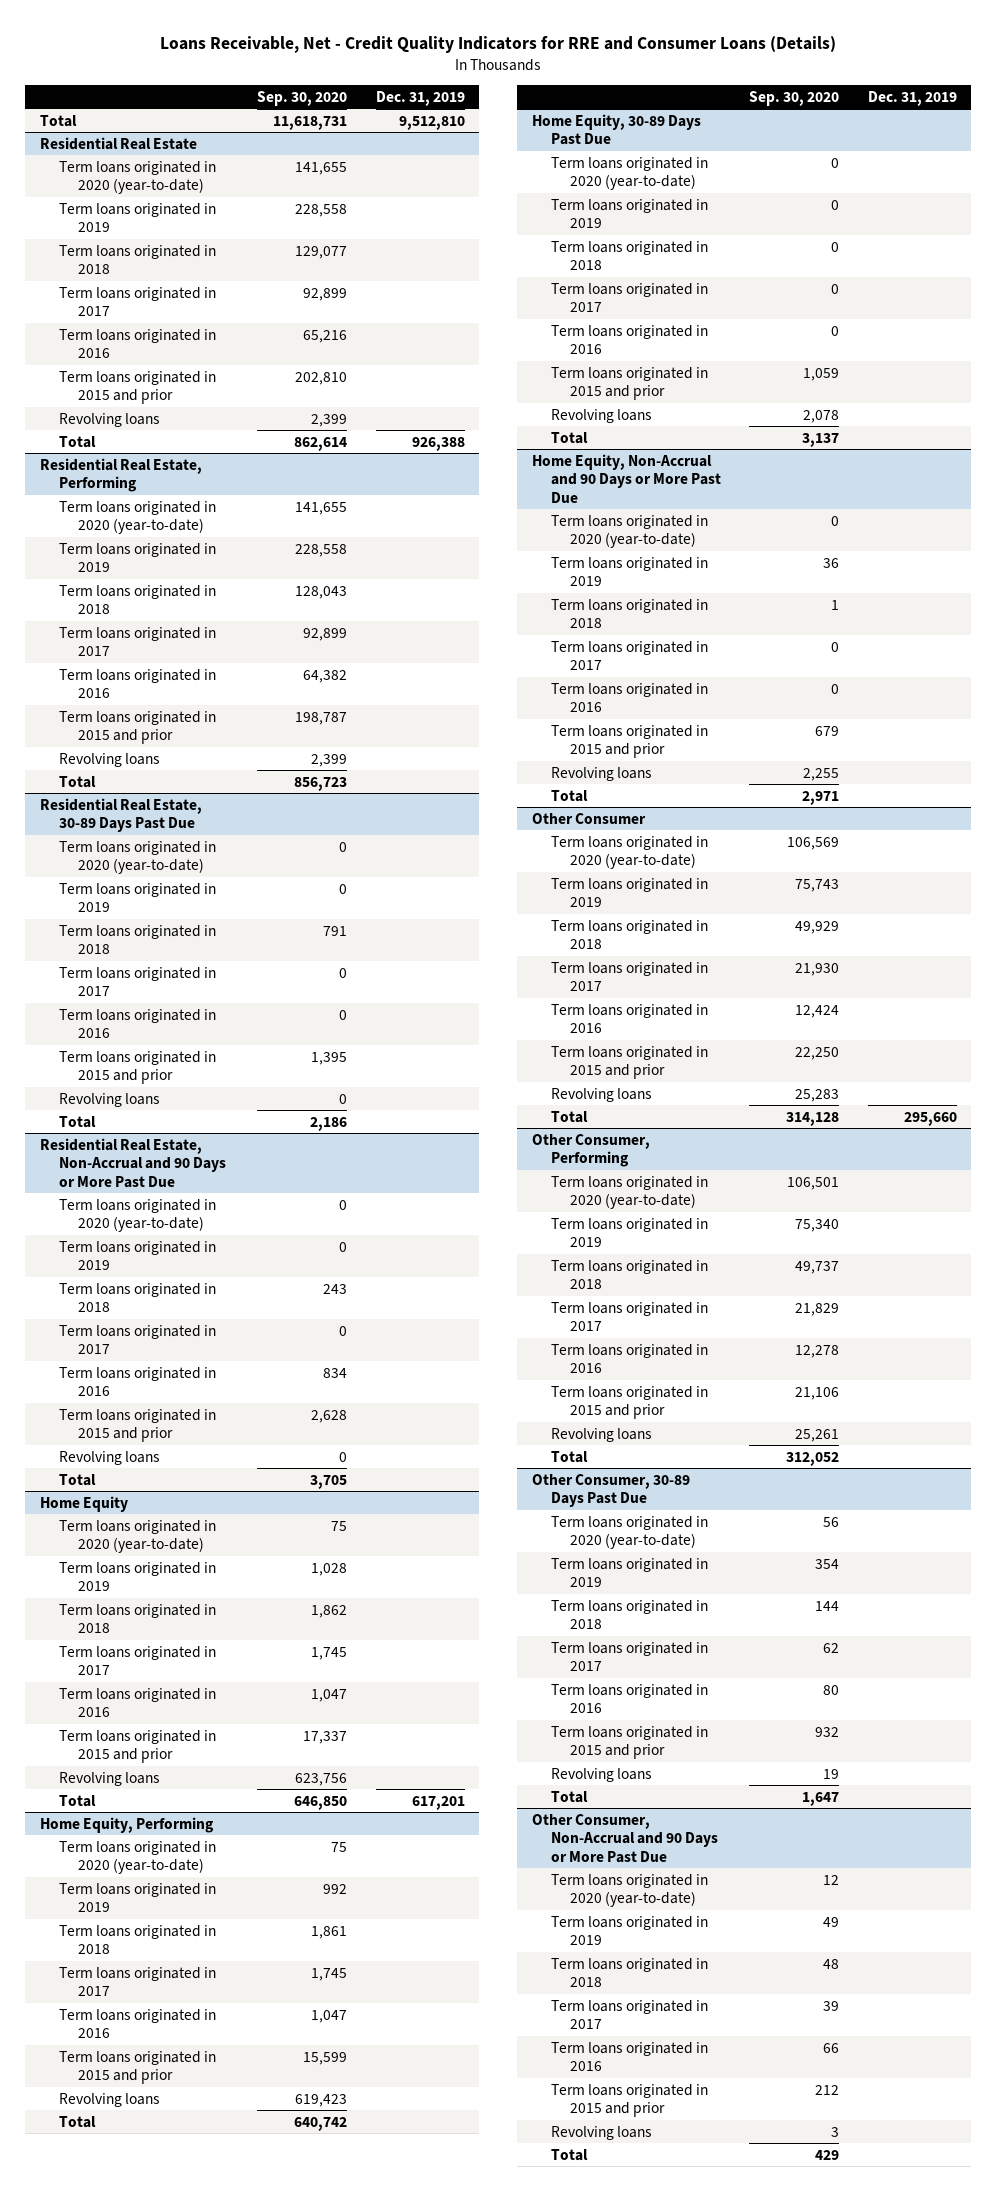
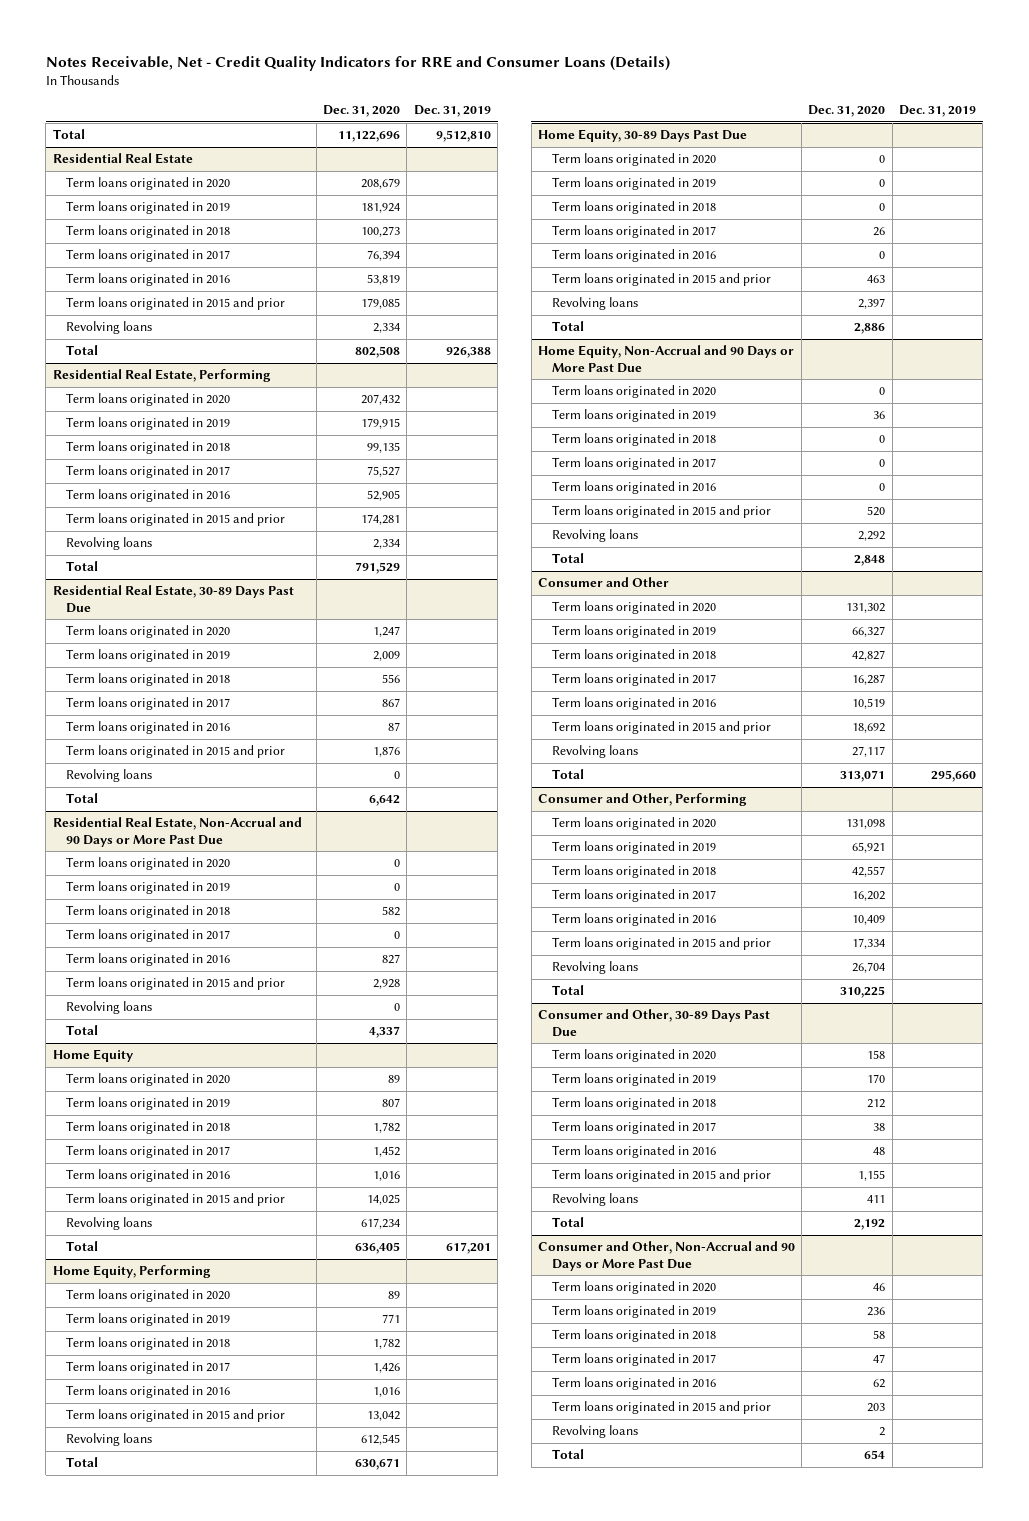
- Loans Receivable, Net - Credit Quality Indicators for RRE and Consumer Loans (Details)
+ Notes Receivable, Net - Credit Quality Indicators for RRE and Consumer Loans (Details)
- | Sep. 30, 2020 | Dec. 31, 2019
+ | Dec. 31, 2020 | Dec. 31, 2019
@ Residential Real Estate
- Term loans originated in 2020 (year-to-date) | 141,655 |
+ Term loans originated in 2020 | 208,679 |
@ Residential Real Estate, Performing
- Term loans originated in 2020 (year-to-date) | 141,655 |
+ Term loans originated in 2020 | 207,432 |
@ Residential Real Estate, 30-89 Days Past Due
- Term loans originated in 2020 (year-to-date) | 0 |
+ Term loans originated in 2020 | 1,247 |
@ Residential Real Estate, Non-Accrual and 90 Days or More Past Due
- Term loans originated in 2020 (year-to-date) | 0 |
+ Term loans originated in 2020 | 0 |
@ Home Equity
- Term loans originated in 2020 (year-to-date) | 75 |
+ Term loans originated in 2020 | 89 |
@ Home Equity, Performing
- Term loans originated in 2020 (year-to-date) | 75 |
+ Term loans originated in 2020 | 89 |
@ Home Equity, 30-89 Days Past Due
- Term loans originated in 2020 (year-to-date) | 0 |
+ Term loans originated in 2020 | 0 |
@ Home Equity, Non-Accrual and 90 Days or More Past Due
- Term loans originated in 2020 (year-to-date) | 0 |
+ Term loans originated in 2020 | 0 |
- Other Consumer
- Term loans originated in 2020 (year-to-date) | 106,569 |
+ Consumer and Other
+ Term loans originated in 2020 | 131,302 |
- Other Consumer, Performing
- Term loans originated in 2020 (year-to-date) | 106,501 |
+ Consumer and Other, Performing
+ Term loans originated in 2020 | 131,098 |
- Other Consumer, 30-89 Days Past Due
- Term loans originated in 2020 (year-to-date) | 56 |
+ Consumer and Other, 30-89 Days Past Due
+ Term loans originated in 2020 | 158 |
- Other Consumer, Non-Accrual and 90 Days or More Past Due
- Term loans originated in 2020 (year-to-date) | 12 |
+ Consumer and Other, Non-Accrual and 90 Days or More Past Due
+ Term loans originated in 2020 | 46 |

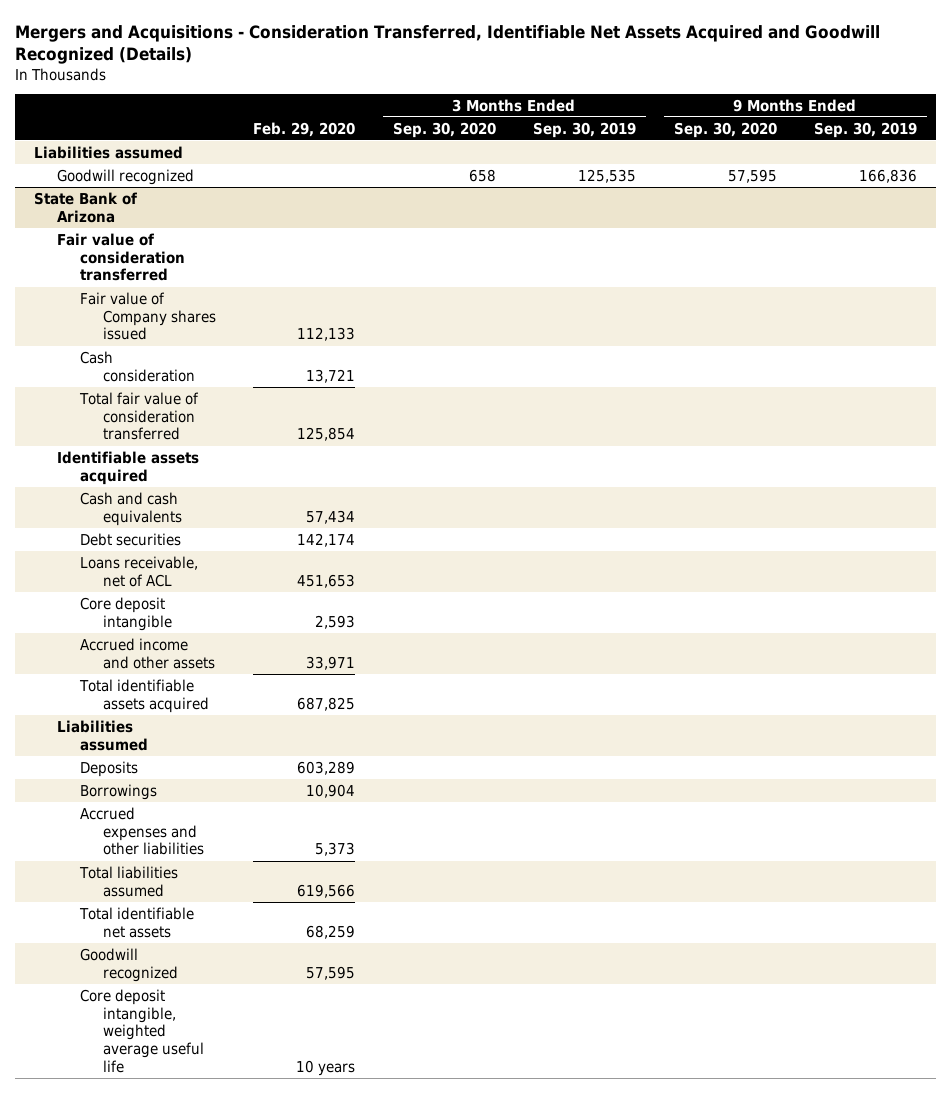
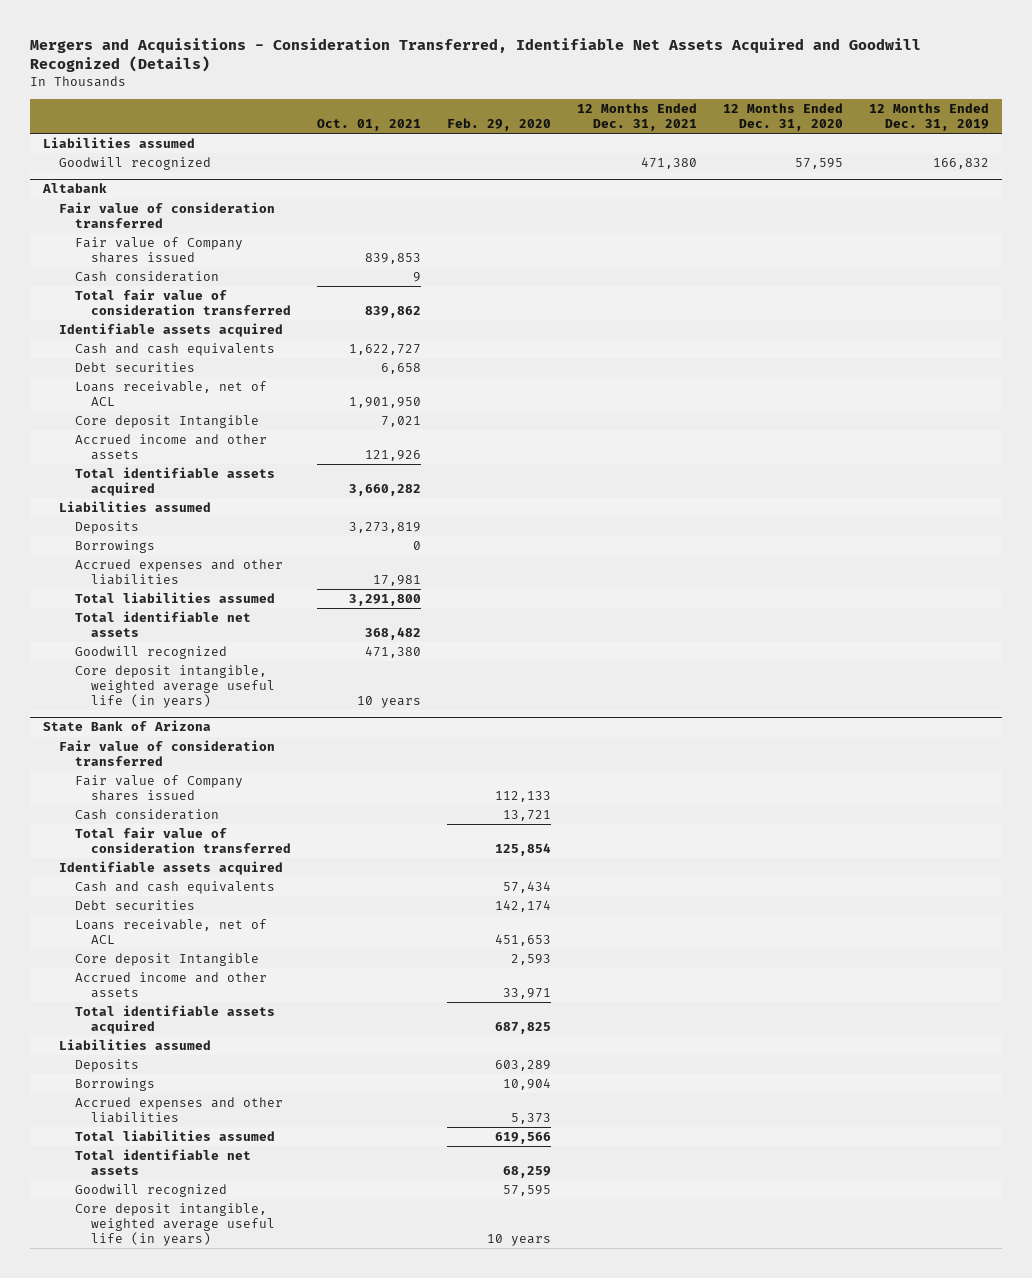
- | Feb. 29, 2020 | 3 Months Ended Sep. 30, 2020 | 3 Months Ended Sep. 30, 2019 | 9 Months Ended Sep. 30, 2020 | 9 Months Ended Sep. 30, 2019
+ | Oct. 01, 2021 | Feb. 29, 2020 | 12 Months Ended Dec. 31, 2021 | 12 Months Ended Dec. 31, 2020 | 12 Months Ended Dec. 31, 2019
+ Altabank
+ Fair value of consideration transferred
+ Fair value of Company shares issued | 839,853 | | | |
+ Cash consideration | 9 | | | |
+ Total fair value of consideration transferred | 839,862 | | | |
+ Identifiable assets acquired
+ Cash and cash equivalents | 1,622,727 | | | |
+ Debt securities | 6,658 | | | |
+ Loans receivable, net of ACL | 1,901,950 | | | |
+ Core deposit Intangible | 7,021 | | | |
+ Accrued income and other assets | 121,926 | | | |
+ Total identifiable assets acquired | 3,660,282 | | | |
+ Liabilities assumed
+ Deposits | 3,273,819 | | | |
+ Borrowings | 0 | | | |
+ Accrued expenses and other liabilities | 17,981 | | | |
+ Total liabilities assumed | 3,291,800 | | | |
+ Total identifiable net assets | 368,482 | | | |
+ Goodwill recognized | 471,380 | | | |
+ Core deposit intangible, weighted average useful life (in years) | 10 years | | | |
@ State Bank of Arizona
- Core deposit intangible | 2,593 | | | |
+ Core deposit Intangible | | 2,593 | | |
- Core deposit intangible, weighted average useful life | 10 years | | | |
+ Core deposit intangible, weighted average useful life (in years) | | 10 years | | |

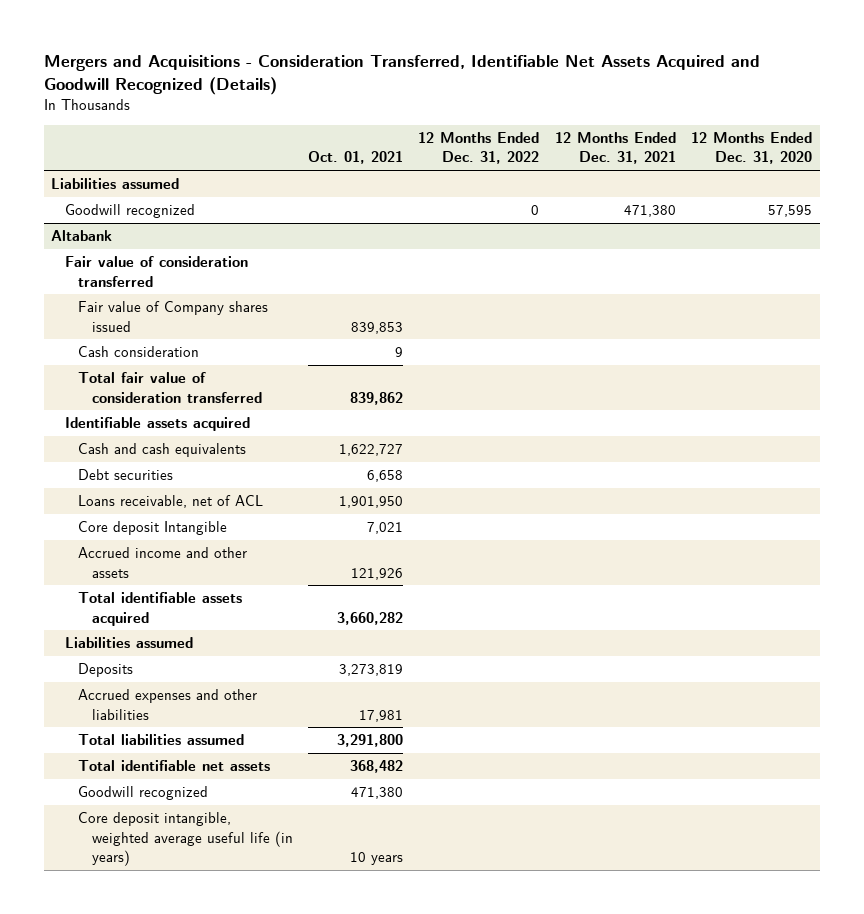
- | Oct. 01, 2021 | Feb. 29, 2020 | 12 Months Ended Dec. 31, 2021 | 12 Months Ended Dec. 31, 2020 | 12 Months Ended Dec. 31, 2019
+ | Oct. 01, 2021 | 12 Months Ended Dec. 31, 2022 | 12 Months Ended Dec. 31, 2021 | 12 Months Ended Dec. 31, 2020
@ Altabank
- Borrowings | 0 | | | |
- State Bank of Arizona
- Fair value of consideration transferred
- Fair value of Company shares issued | | 112,133 | | |
- Cash consideration | | 13,721 | | |
- Total fair value of consideration transferred | | 125,854 | | |
- Identifiable assets acquired
- Cash and cash equivalents | | 57,434 | | |
- Debt securities | | 142,174 | | |
- Loans receivable, net of ACL | | 451,653 | | |
- Core deposit Intangible | | 2,593 | | |
- Accrued income and other assets | | 33,971 | | |
- Total identifiable assets acquired | | 687,825 | | |
- Liabilities assumed
- Deposits | | 603,289 | | |
- Borrowings | | 10,904 | | |
- Accrued expenses and other liabilities | | 5,373 | | |
- Total liabilities assumed | | 619,566 | | |
- Total identifiable net assets | | 68,259 | | |
- Goodwill recognized | | 57,595 | | |
- Core deposit intangible, weighted average useful life (in years) | | 10 years | | |

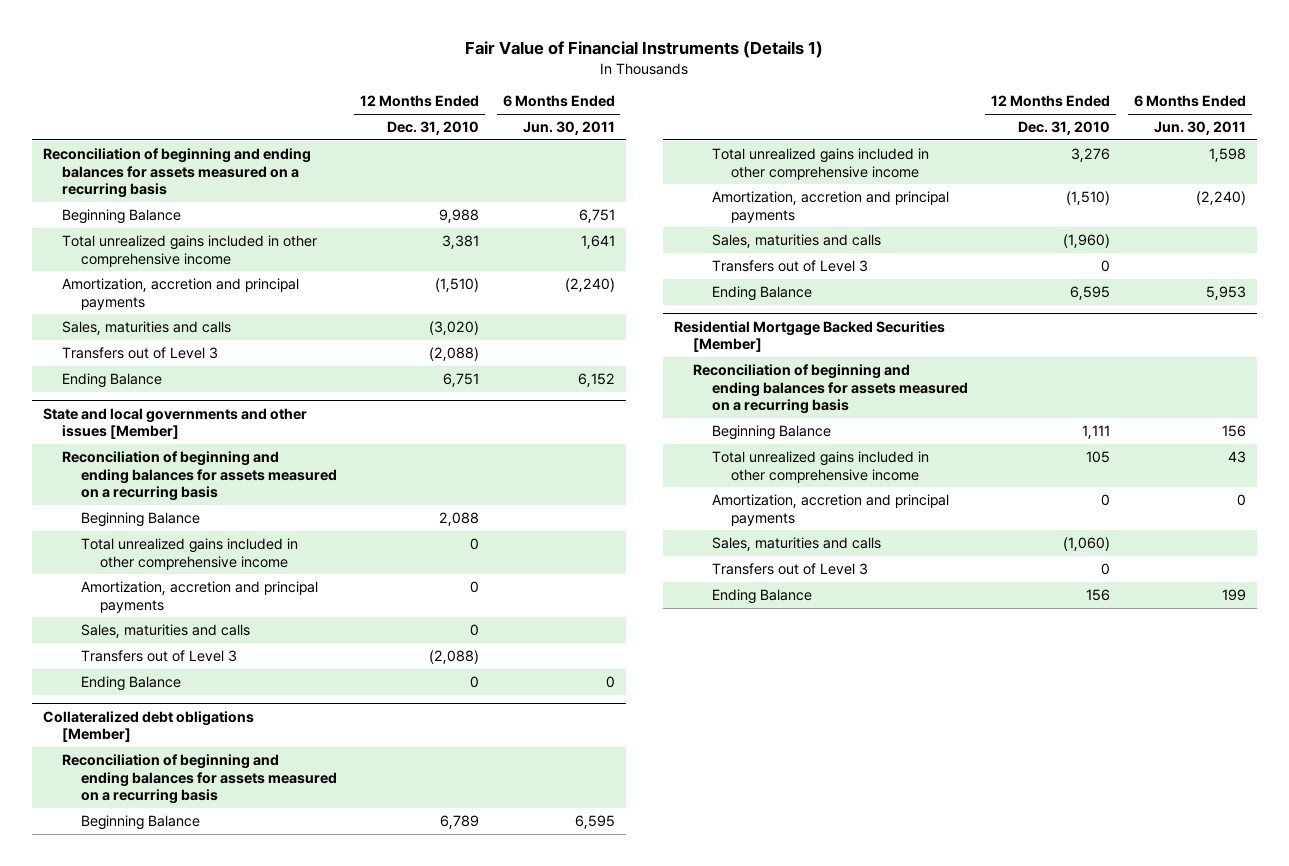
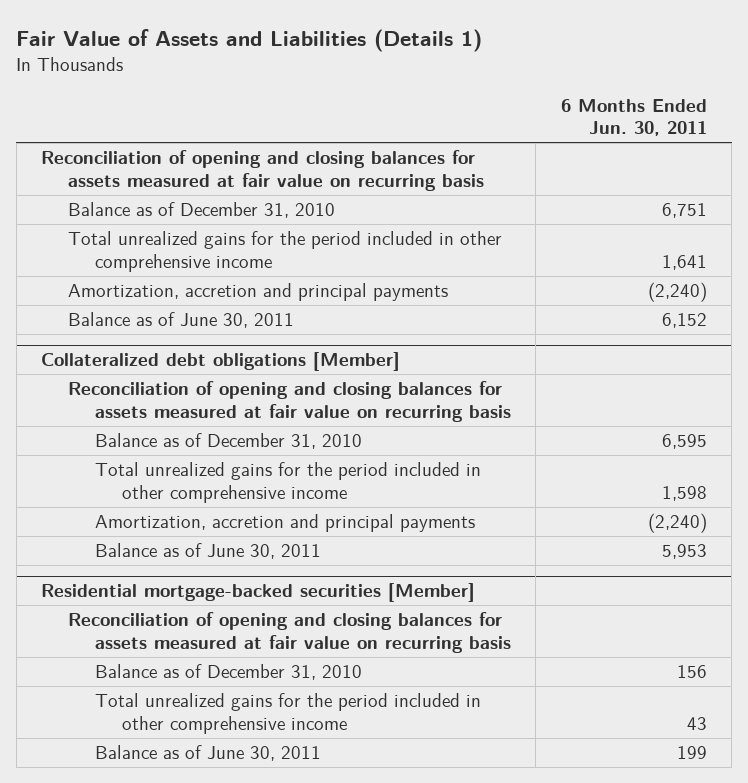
- Fair Value of Financial Instruments (Details 1)
+ Fair Value of Assets and Liabilities (Details 1)
- | 12 Months Ended Dec. 31, 2010 | 6 Months Ended Jun. 30, 2011
+ | 6 Months Ended Jun. 30, 2011
- Reconciliation of beginning and ending balances for assets measured on a recurring basis
- Beginning Balance | 9,988 | 6,751
- Total unrealized gains included in other comprehensive income | 3,381 | 1,641
+ Reconciliation of opening and closing balances for assets measured at fair value on recurring basis
+ Balance as of December 31, 2010 | 6,751
+ Total unrealized gains for the period included in other comprehensive income | 1,641
- Sales, maturities and calls | (3,020) |
- Transfers out of Level 3 | (2,088) |
- Ending Balance | 6,751 | 6,152
- State and local governments and other issues [Member]
- Reconciliation of beginning and ending balances for assets measured on a recurring basis
- Beginning Balance | 2,088 |
- Total unrealized gains included in other comprehensive income | 0 |
- Amortization, accretion and principal payments | 0 |
- Sales, maturities and calls | 0 |
- Transfers out of Level 3 | (2,088) |
- Ending Balance | 0 | 0
+ Balance as of June 30, 2011 | 6,152
@ Collateralized debt obligations [Member]
- Reconciliation of beginning and ending balances for assets measured on a recurring basis
- Beginning Balance | 6,789 | 6,595
- Total unrealized gains included in other comprehensive income | 3,276 | 1,598
+ Reconciliation of opening and closing balances for assets measured at fair value on recurring basis
+ Balance as of December 31, 2010 | 6,595
+ Total unrealized gains for the period included in other comprehensive income | 1,598
- Sales, maturities and calls | (1,960) |
- Transfers out of Level 3 | 0 |
- Ending Balance | 6,595 | 5,953
- Residential Mortgage Backed Securities [Member]
- Reconciliation of beginning and ending balances for assets measured on a recurring basis
- Beginning Balance | 1,111 | 156
- Total unrealized gains included in other comprehensive income | 105 | 43
- Amortization, accretion and principal payments | 0 | 0
- Sales, maturities and calls | (1,060) |
- Transfers out of Level 3 | 0 |
- Ending Balance | 156 | 199
@ Collateralized debt obligations [Member]
+ Balance as of June 30, 2011 | 5,953
+ Residential mortgage-backed securities [Member]
+ Reconciliation of opening and closing balances for assets measured at fair value on recurring basis
+ Balance as of December 31, 2010 | 156
+ Total unrealized gains for the period included in other comprehensive income | 43
+ Balance as of June 30, 2011 | 199

